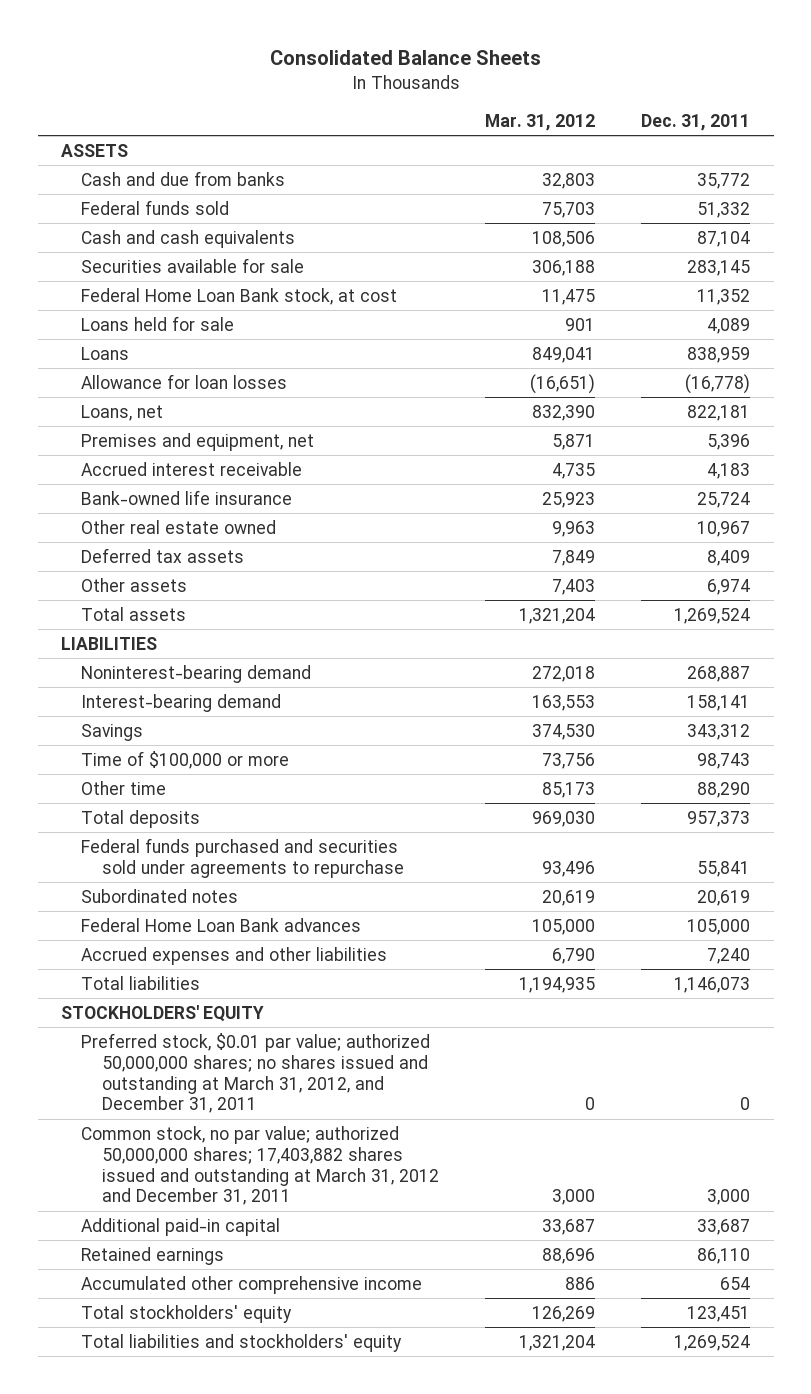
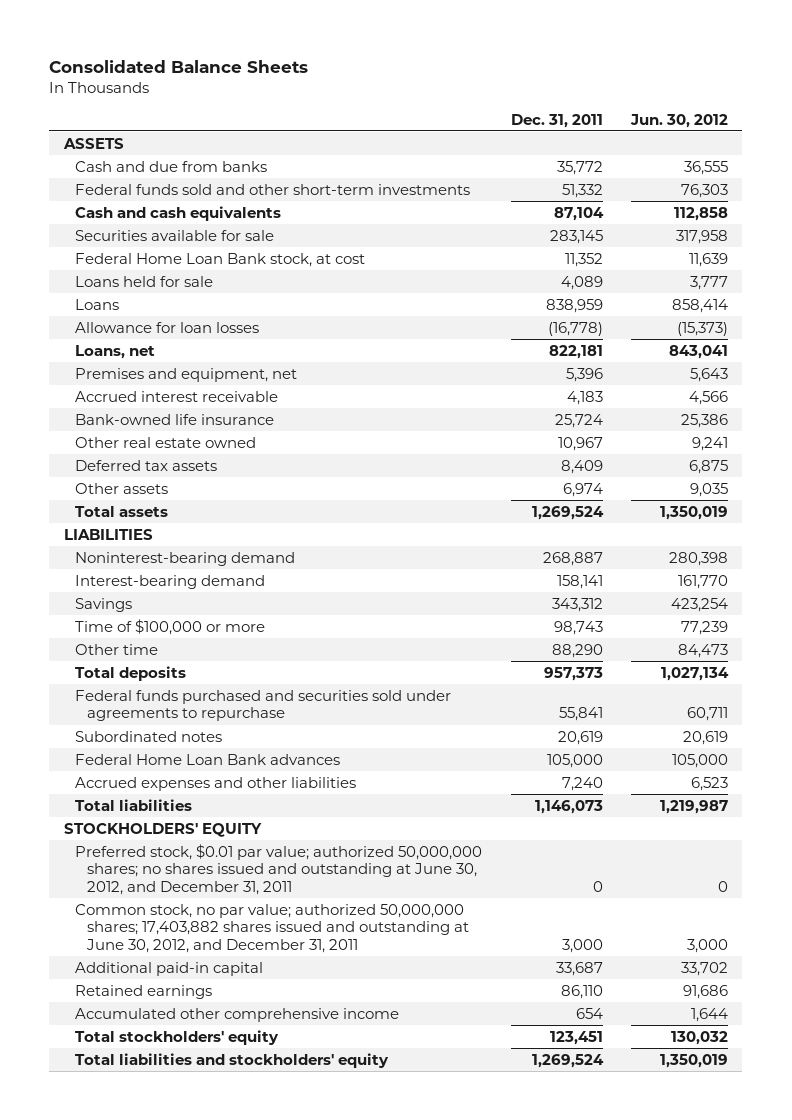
- | Mar. 31, 2012 | Dec. 31, 2011
+ | Dec. 31, 2011 | Jun. 30, 2012
- Federal funds sold | 75,703 | 51,332
+ Federal funds sold and other short-term investments | 51,332 | 76,303
- Preferred stock, $0.01 par value; authorized 50,000,000 shares; no shares issued and outstanding at March 31, 2012, and December 31, 2011 | 0 | 0
- Common stock, no par value; authorized 50,000,000 shares; 17,403,882 shares issued and outstanding at March 31, 2012 and December 31, 2011 | 3,000 | 3,000
+ Preferred stock, $0.01 par value; authorized 50,000,000 shares; no shares issued and outstanding at June 30, 2012, and December 31, 2011 | 0 | 0
+ Common stock, no par value; authorized 50,000,000 shares; 17,403,882 shares issued and outstanding at June 30, 2012, and December 31, 2011 | 3,000 | 3,000

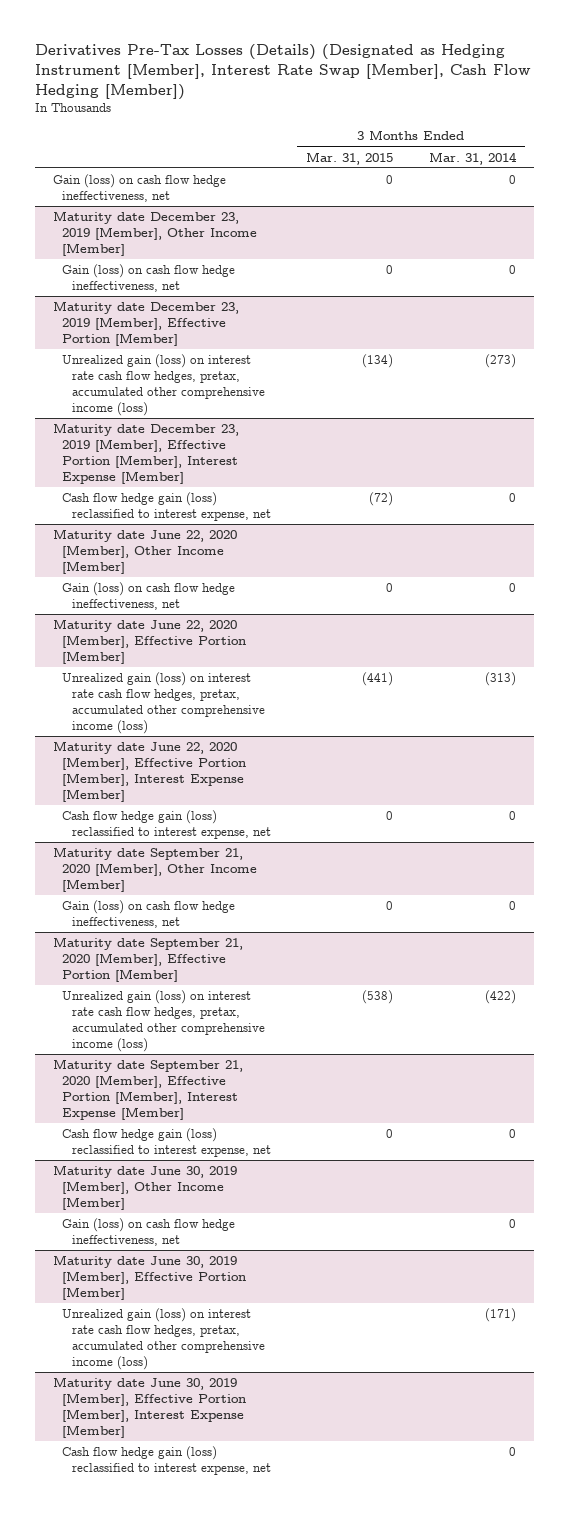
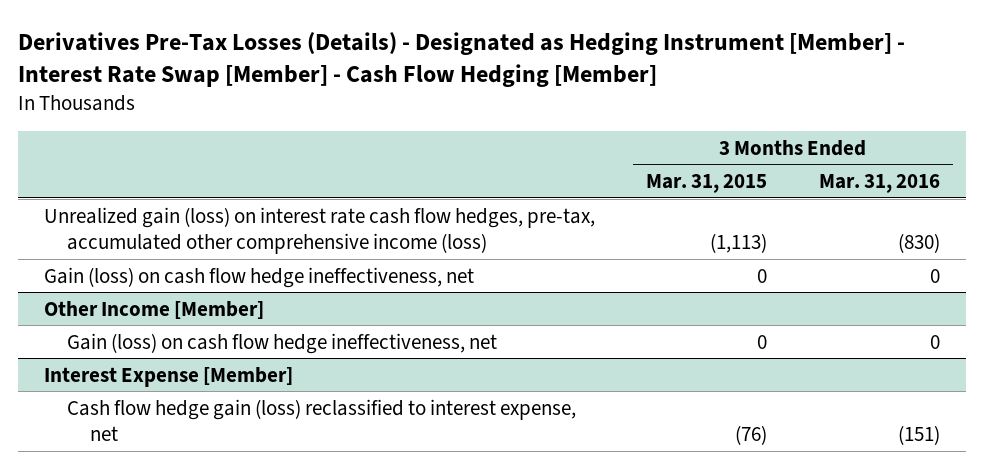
- Derivatives Pre-Tax Losses (Details) (Designated as Hedging Instrument [Member], Interest Rate Swap [Member], Cash Flow Hedging [Member])
+ Derivatives Pre-Tax Losses (Details) - Designated as Hedging Instrument [Member] - Interest Rate Swap [Member] - Cash Flow Hedging [Member]
- | 3 Months Ended Mar. 31, 2015 | 3 Months Ended Mar. 31, 2014
+ | 3 Months Ended Mar. 31, 2015 | 3 Months Ended Mar. 31, 2016
- Gain (loss) on cash flow hedge ineffectiveness, net | 0 | 0
- Maturity date December 23, 2019 [Member], Other Income [Member]
- Gain (loss) on cash flow hedge ineffectiveness, net | 0 | 0
- Maturity date December 23, 2019 [Member], Effective Portion [Member]
- Unrealized gain (loss) on interest rate cash flow hedges, pretax, accumulated other comprehensive income (loss) | (134) | (273)
- Maturity date December 23, 2019 [Member], Effective Portion [Member], Interest Expense [Member]
- Cash flow hedge gain (loss) reclassified to interest expense, net | (72) | 0
- Maturity date June 22, 2020 [Member], Other Income [Member]
+ Unrealized gain (loss) on interest rate cash flow hedges, pre-tax, accumulated other comprehensive income (loss) | (1,113) | (830)
- Maturity date June 22, 2020 [Member], Effective Portion [Member]
- Unrealized gain (loss) on interest rate cash flow hedges, pretax, accumulated other comprehensive income (loss) | (441) | (313)
- Maturity date June 22, 2020 [Member], Effective Portion [Member], Interest Expense [Member]
- Cash flow hedge gain (loss) reclassified to interest expense, net | 0 | 0
- Maturity date September 21, 2020 [Member], Other Income [Member]
+ Other Income [Member]
- Maturity date September 21, 2020 [Member], Effective Portion [Member]
- Unrealized gain (loss) on interest rate cash flow hedges, pretax, accumulated other comprehensive income (loss) | (538) | (422)
- Maturity date September 21, 2020 [Member], Effective Portion [Member], Interest Expense [Member]
- Cash flow hedge gain (loss) reclassified to interest expense, net | 0 | 0
- Maturity date June 30, 2019 [Member], Other Income [Member]
- Gain (loss) on cash flow hedge ineffectiveness, net | | 0
- Maturity date June 30, 2019 [Member], Effective Portion [Member]
- Unrealized gain (loss) on interest rate cash flow hedges, pretax, accumulated other comprehensive income (loss) | | (171)
- Maturity date June 30, 2019 [Member], Effective Portion [Member], Interest Expense [Member]
- Cash flow hedge gain (loss) reclassified to interest expense, net | | 0
+ Interest Expense [Member]
+ Cash flow hedge gain (loss) reclassified to interest expense, net | (76) | (151)

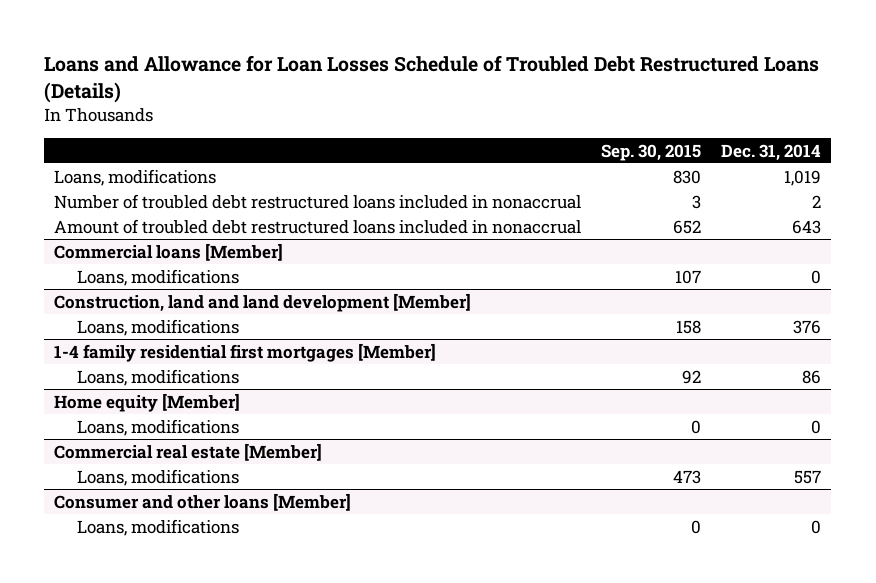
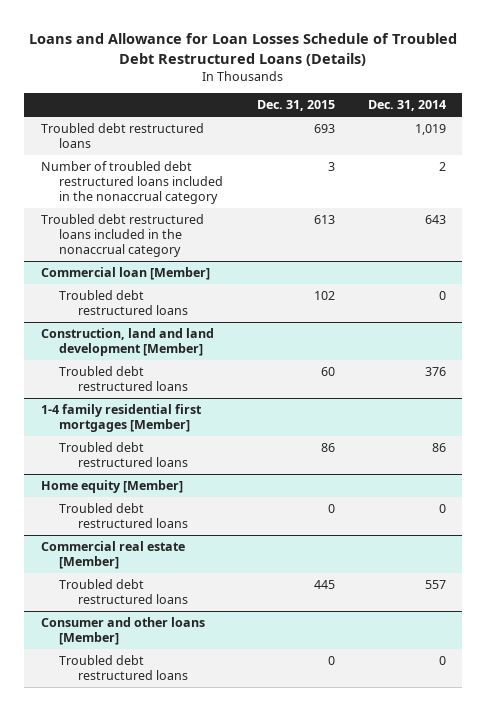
- | Sep. 30, 2015 | Dec. 31, 2014
+ | Dec. 31, 2015 | Dec. 31, 2014
- Loans, modifications | 830 | 1,019
- Number of troubled debt restructured loans included in nonaccrual | 3 | 2
- Amount of troubled debt restructured loans included in nonaccrual | 652 | 643
- Commercial loans [Member]
- Loans, modifications | 107 | 0
+ Troubled debt restructured loans | 693 | 1,019
+ Number of troubled debt restructured loans included in the nonaccrual category | 3 | 2
+ Troubled debt restructured loans included in the nonaccrual category | 613 | 643
+ Commercial loan [Member]
+ Troubled debt restructured loans | 102 | 0
@ Construction, land and land development [Member]
- Loans, modifications | 158 | 376
+ Troubled debt restructured loans | 60 | 376
@ 1-4 family residential first mortgages [Member]
- Loans, modifications | 92 | 86
+ Troubled debt restructured loans | 86 | 86
@ Home equity [Member]
- Loans, modifications | 0 | 0
+ Troubled debt restructured loans | 0 | 0
@ Commercial real estate [Member]
- Loans, modifications | 473 | 557
+ Troubled debt restructured loans | 445 | 557
@ Consumer and other loans [Member]
- Loans, modifications | 0 | 0
+ Troubled debt restructured loans | 0 | 0

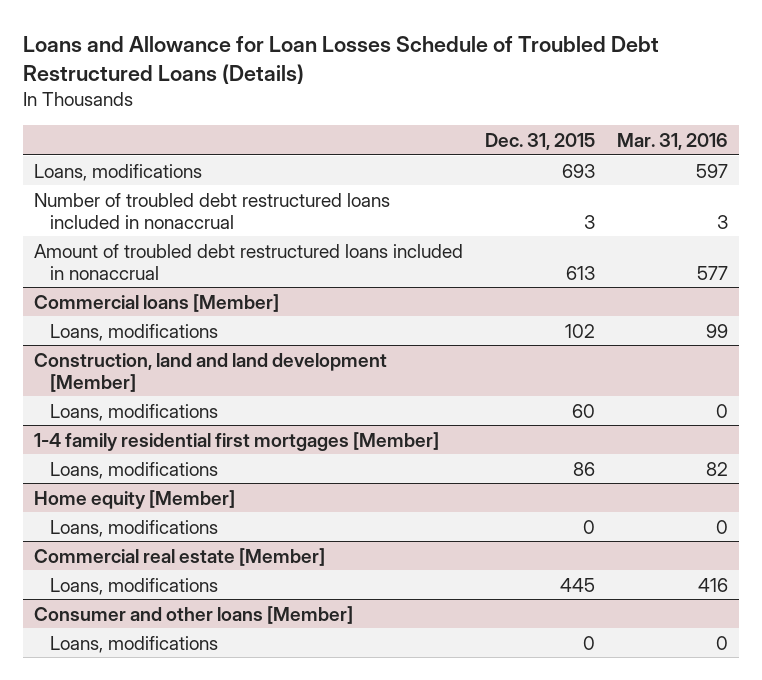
- | Dec. 31, 2015 | Dec. 31, 2014
+ | Dec. 31, 2015 | Mar. 31, 2016
- Troubled debt restructured loans | 693 | 1,019
- Number of troubled debt restructured loans included in the nonaccrual category | 3 | 2
- Troubled debt restructured loans included in the nonaccrual category | 613 | 643
- Commercial loan [Member]
- Troubled debt restructured loans | 102 | 0
+ Loans, modifications | 693 | 597
+ Number of troubled debt restructured loans included in nonaccrual | 3 | 3
+ Amount of troubled debt restructured loans included in nonaccrual | 613 | 577
+ Commercial loans [Member]
+ Loans, modifications | 102 | 99
@ Construction, land and land development [Member]
- Troubled debt restructured loans | 60 | 376
+ Loans, modifications | 60 | 0
@ 1-4 family residential first mortgages [Member]
- Troubled debt restructured loans | 86 | 86
+ Loans, modifications | 86 | 82
@ Home equity [Member]
- Troubled debt restructured loans | 0 | 0
+ Loans, modifications | 0 | 0
@ Commercial real estate [Member]
- Troubled debt restructured loans | 445 | 557
+ Loans, modifications | 445 | 416
@ Consumer and other loans [Member]
- Troubled debt restructured loans | 0 | 0
+ Loans, modifications | 0 | 0

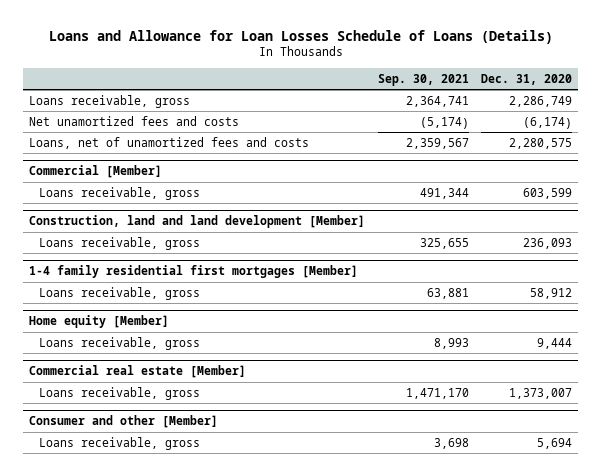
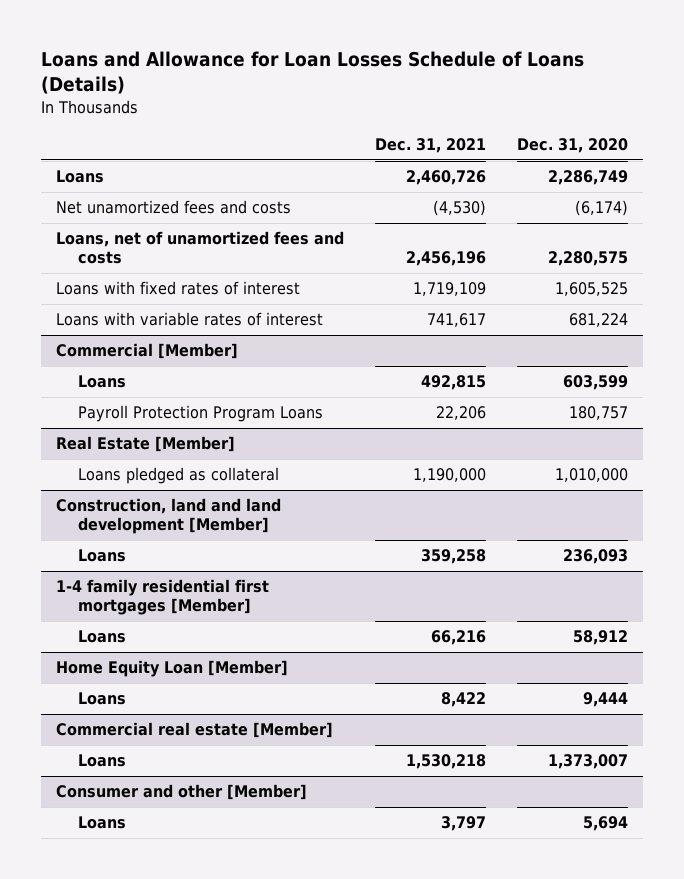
- | Sep. 30, 2021 | Dec. 31, 2020
+ | Dec. 31, 2021 | Dec. 31, 2020
- Loans receivable, gross | 2,364,741 | 2,286,749
+ Loans | 2,460,726 | 2,286,749
+ Loans with fixed rates of interest | 1,719,109 | 1,605,525
+ Loans with variable rates of interest | 741,617 | 681,224
@ Commercial [Member]
- Loans receivable, gross | 491,344 | 603,599
+ Loans | 492,815 | 603,599
+ Payroll Protection Program Loans | 22,206 | 180,757
+ Real Estate [Member]
+ Loans pledged as collateral | 1,190,000 | 1,010,000
@ Construction, land and land development [Member]
- Loans receivable, gross | 325,655 | 236,093
+ Loans | 359,258 | 236,093
@ 1-4 family residential first mortgages [Member]
- Loans receivable, gross | 63,881 | 58,912
- Home equity [Member]
- Loans receivable, gross | 8,993 | 9,444
@ 1-4 family residential first mortgages [Member]
+ Loans | 66,216 | 58,912
+ Home Equity Loan [Member]
+ Loans | 8,422 | 9,444
@ Commercial real estate [Member]
- Loans receivable, gross | 1,471,170 | 1,373,007
+ Loans | 1,530,218 | 1,373,007
@ Consumer and other [Member]
- Loans receivable, gross | 3,698 | 5,694
+ Loans | 3,797 | 5,694

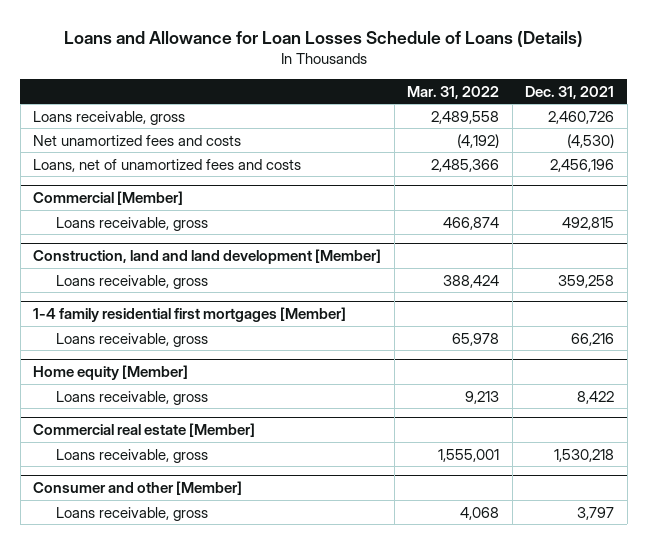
- | Dec. 31, 2021 | Dec. 31, 2020
+ | Mar. 31, 2022 | Dec. 31, 2021
- Loans | 2,460,726 | 2,286,749
+ Loans receivable, gross | 2,489,558 | 2,460,726
- Loans with fixed rates of interest | 1,719,109 | 1,605,525
- Loans with variable rates of interest | 741,617 | 681,224
@ Commercial [Member]
- Loans | 492,815 | 603,599
- Payroll Protection Program Loans | 22,206 | 180,757
- Real Estate [Member]
- Loans pledged as collateral | 1,190,000 | 1,010,000
@ Commercial [Member]
+ Loans receivable, gross | 466,874 | 492,815
@ Construction, land and land development [Member]
- Loans | 359,258 | 236,093
+ Loans receivable, gross | 388,424 | 359,258
@ 1-4 family residential first mortgages [Member]
- Loans | 66,216 | 58,912
- Home Equity Loan [Member]
- Loans | 8,422 | 9,444
@ 1-4 family residential first mortgages [Member]
+ Loans receivable, gross | 65,978 | 66,216
+ Home equity [Member]
+ Loans receivable, gross | 9,213 | 8,422
@ Commercial real estate [Member]
- Loans | 1,530,218 | 1,373,007
+ Loans receivable, gross | 1,555,001 | 1,530,218
@ Consumer and other [Member]
- Loans | 3,797 | 5,694
+ Loans receivable, gross | 4,068 | 3,797

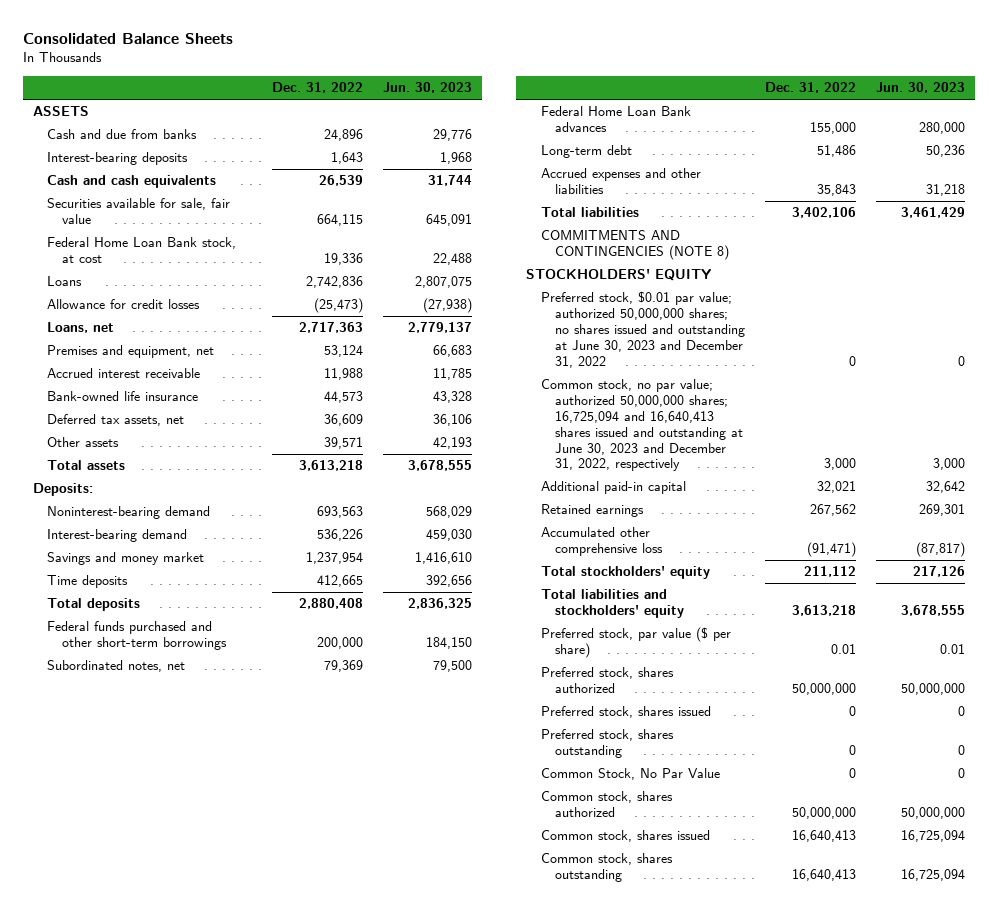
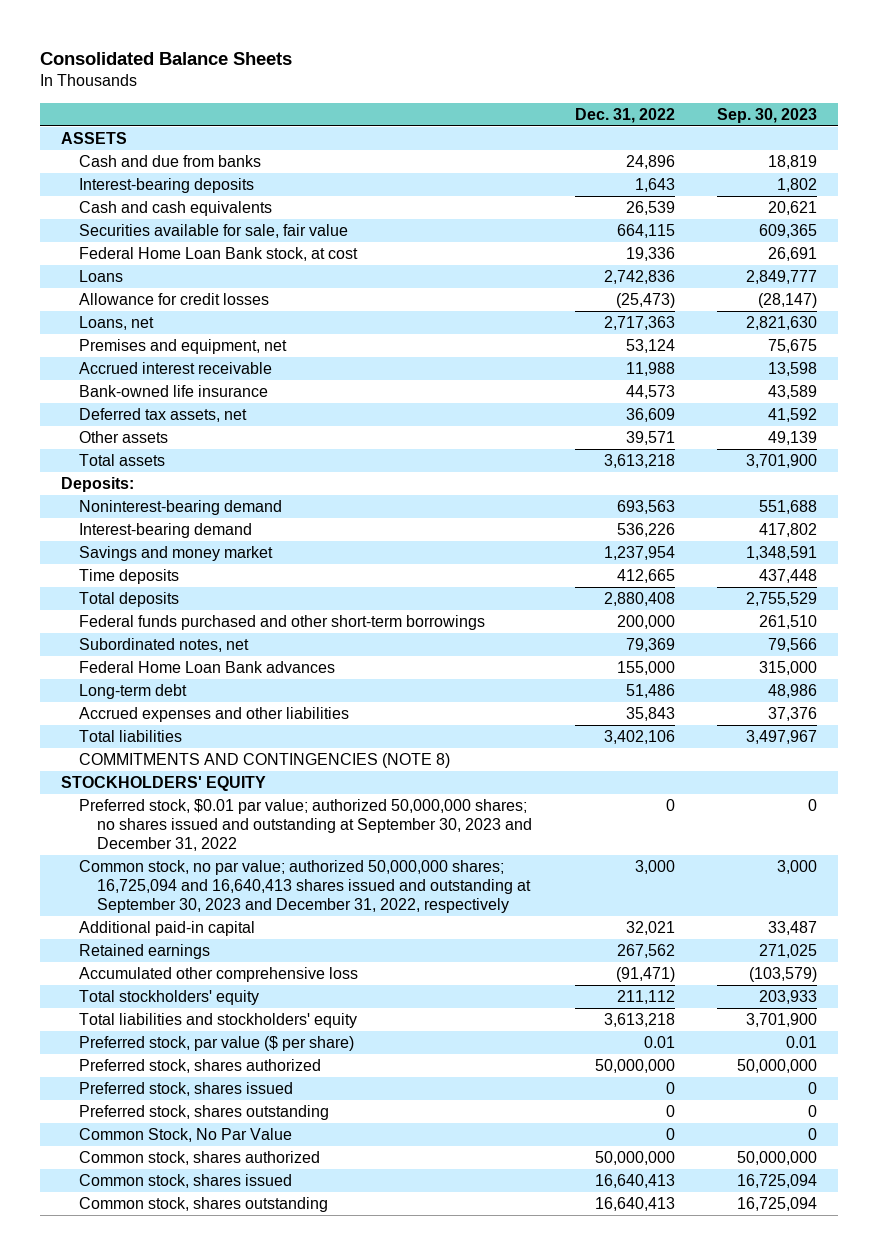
- | Dec. 31, 2022 | Jun. 30, 2023
+ | Dec. 31, 2022 | Sep. 30, 2023
- Preferred stock, $0.01 par value; authorized 50,000,000 shares; no shares issued and outstanding at June 30, 2023 and December 31, 2022 | 0 | 0
- Common stock, no par value; authorized 50,000,000 shares; 16,725,094 and 16,640,413 shares issued and outstanding at June 30, 2023 and December 31, 2022, respectively | 3,000 | 3,000
+ Preferred stock, $0.01 par value; authorized 50,000,000 shares; no shares issued and outstanding at September 30, 2023 and December 31, 2022 | 0 | 0
+ Common stock, no par value; authorized 50,000,000 shares; 16,725,094 and 16,640,413 shares issued and outstanding at September 30, 2023 and December 31, 2022, respectively | 3,000 | 3,000

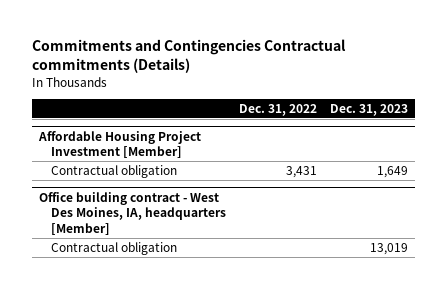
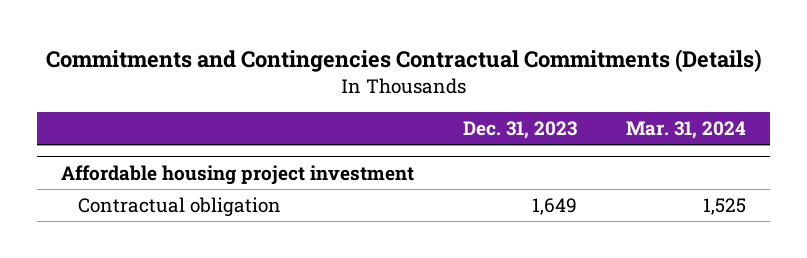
- Commitments and Contingencies Contractual commitments (Details)
+ Commitments and Contingencies Contractual Commitments (Details)
- | Dec. 31, 2022 | Dec. 31, 2023
+ | Dec. 31, 2023 | Mar. 31, 2024
- Affordable Housing Project Investment [Member]
+ Affordable housing project investment
- Office building contract - West Des Moines, IA, headquarters [Member]
- Contractual obligation | | 13,019

